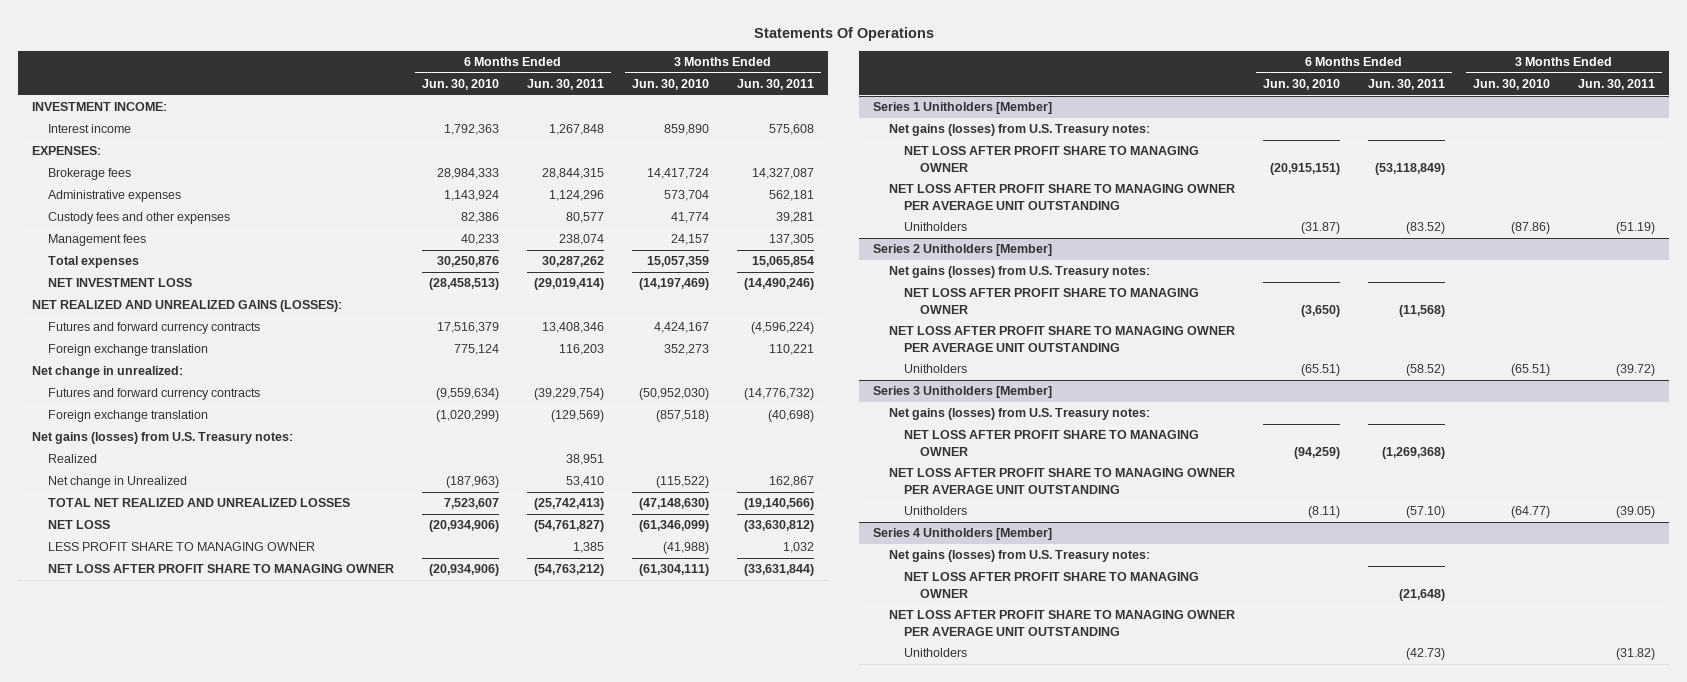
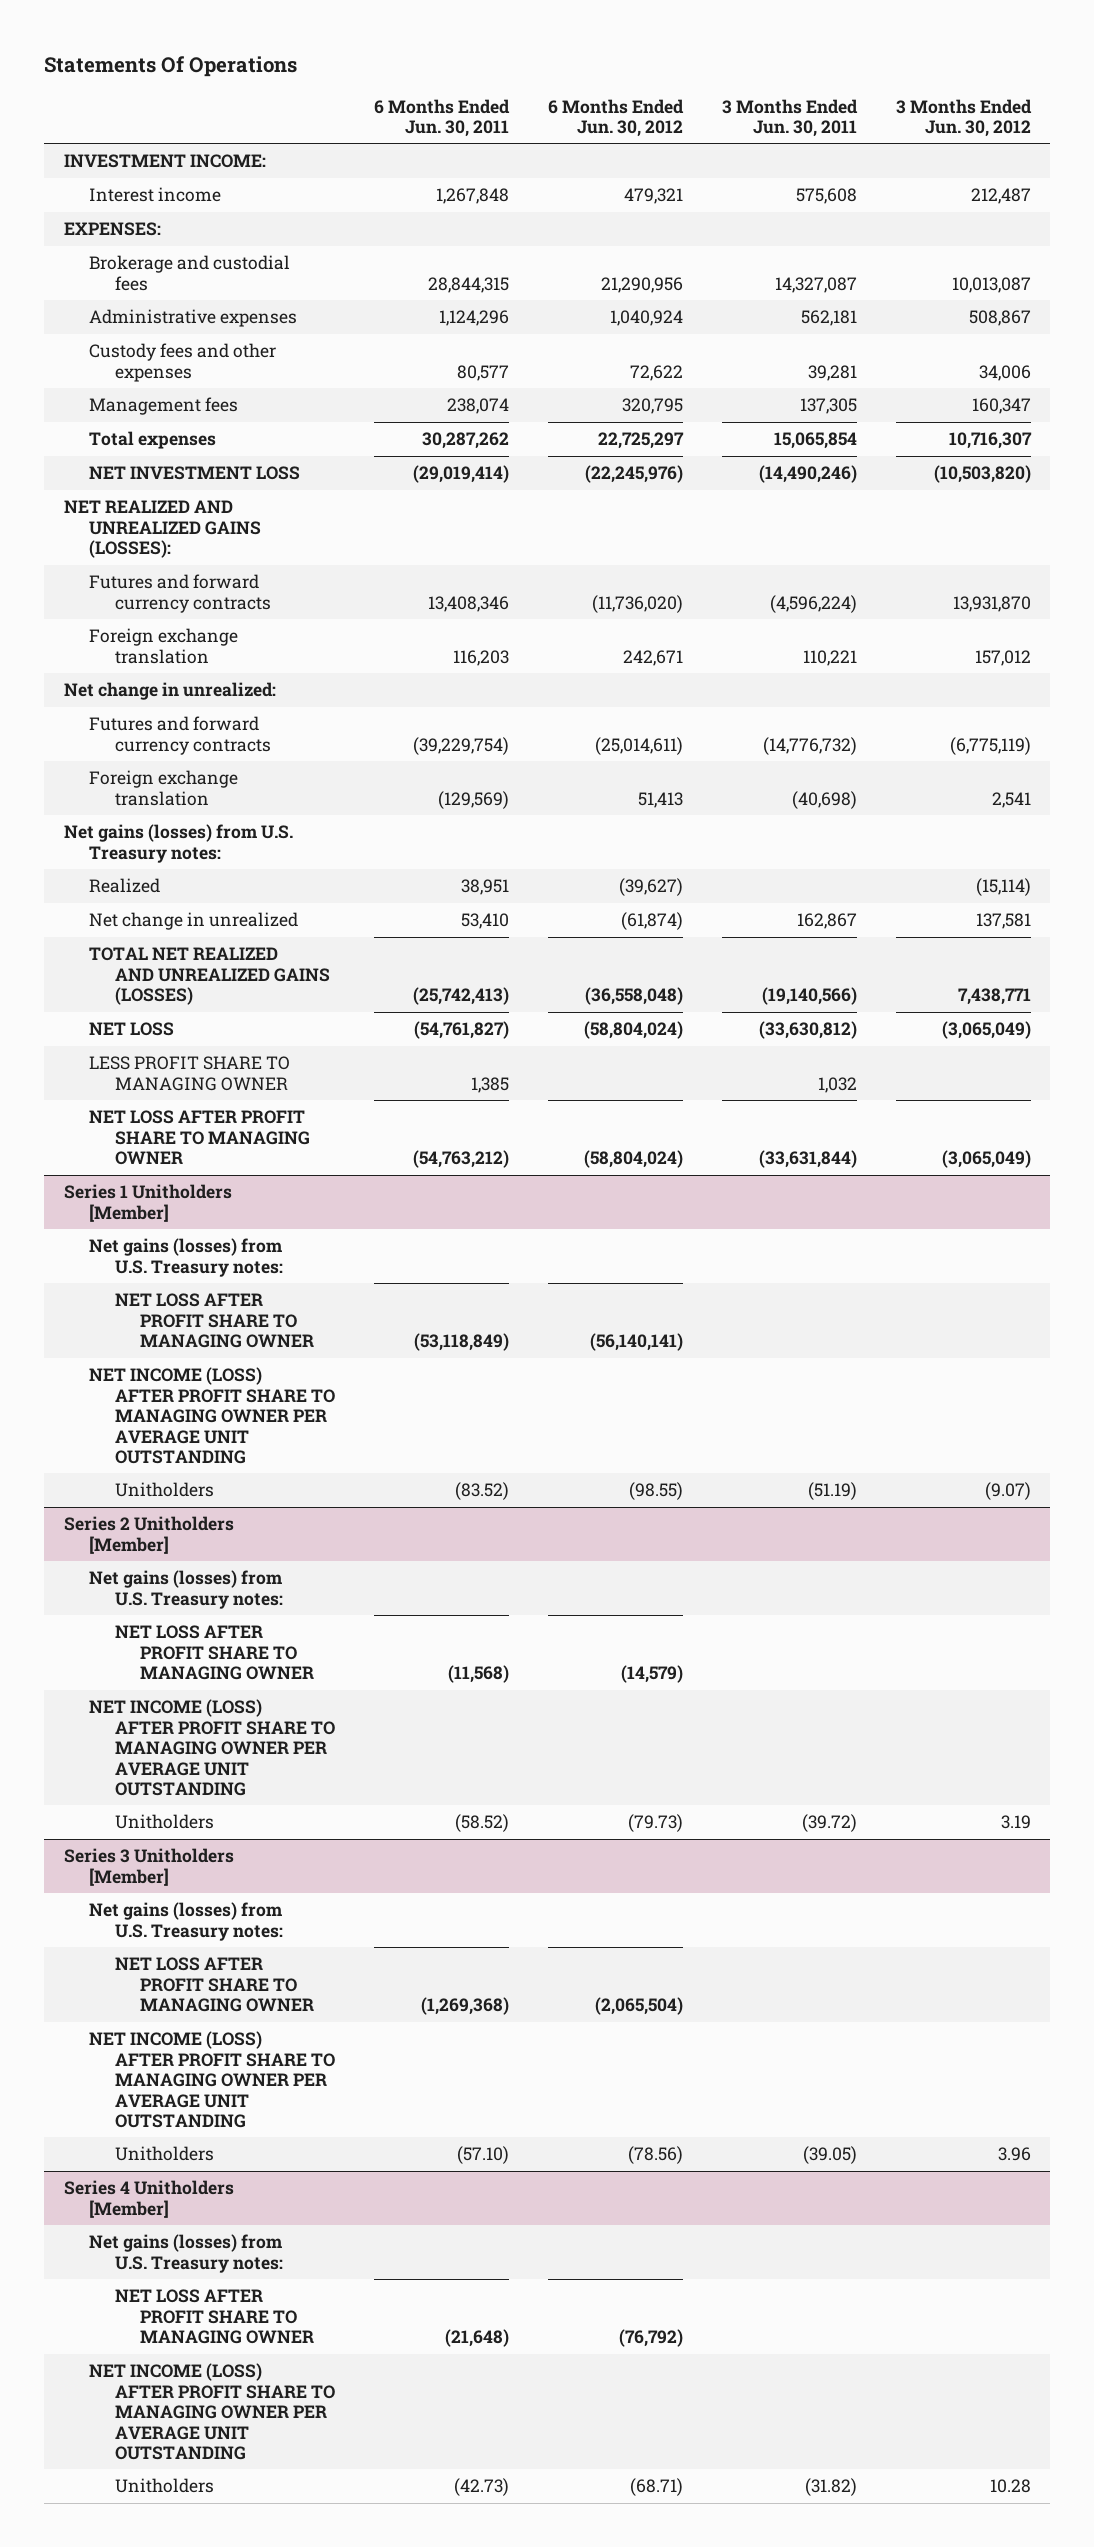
- | 6 Months Ended Jun. 30, 2010 | 6 Months Ended Jun. 30, 2011 | 3 Months Ended Jun. 30, 2010 | 3 Months Ended Jun. 30, 2011
+ | 6 Months Ended Jun. 30, 2011 | 6 Months Ended Jun. 30, 2012 | 3 Months Ended Jun. 30, 2011 | 3 Months Ended Jun. 30, 2012
- Brokerage fees | 28,984,333 | 28,844,315 | 14,417,724 | 14,327,087
+ Brokerage and custodial fees | 28,844,315 | 21,290,956 | 14,327,087 | 10,013,087
- Net change in Unrealized | (187,963) | 53,410 | (115,522) | 162,867
- TOTAL NET REALIZED AND UNREALIZED LOSSES | 7,523,607 | (25,742,413) | (47,148,630) | (19,140,566)
+ Net change in unrealized | 53,410 | (61,874) | 162,867 | 137,581
+ TOTAL NET REALIZED AND UNREALIZED GAINS (LOSSES) | (25,742,413) | (36,558,048) | (19,140,566) | 7,438,771
@ Series 1 Unitholders [Member]
- NET LOSS AFTER PROFIT SHARE TO MANAGING OWNER PER AVERAGE UNIT OUTSTANDING
+ NET INCOME (LOSS) AFTER PROFIT SHARE TO MANAGING OWNER PER AVERAGE UNIT OUTSTANDING
@ Series 2 Unitholders [Member]
- NET LOSS AFTER PROFIT SHARE TO MANAGING OWNER PER AVERAGE UNIT OUTSTANDING
+ NET INCOME (LOSS) AFTER PROFIT SHARE TO MANAGING OWNER PER AVERAGE UNIT OUTSTANDING
@ Series 3 Unitholders [Member]
- NET LOSS AFTER PROFIT SHARE TO MANAGING OWNER PER AVERAGE UNIT OUTSTANDING
+ NET INCOME (LOSS) AFTER PROFIT SHARE TO MANAGING OWNER PER AVERAGE UNIT OUTSTANDING
@ Series 4 Unitholders [Member]
- NET LOSS AFTER PROFIT SHARE TO MANAGING OWNER PER AVERAGE UNIT OUTSTANDING
+ NET INCOME (LOSS) AFTER PROFIT SHARE TO MANAGING OWNER PER AVERAGE UNIT OUTSTANDING

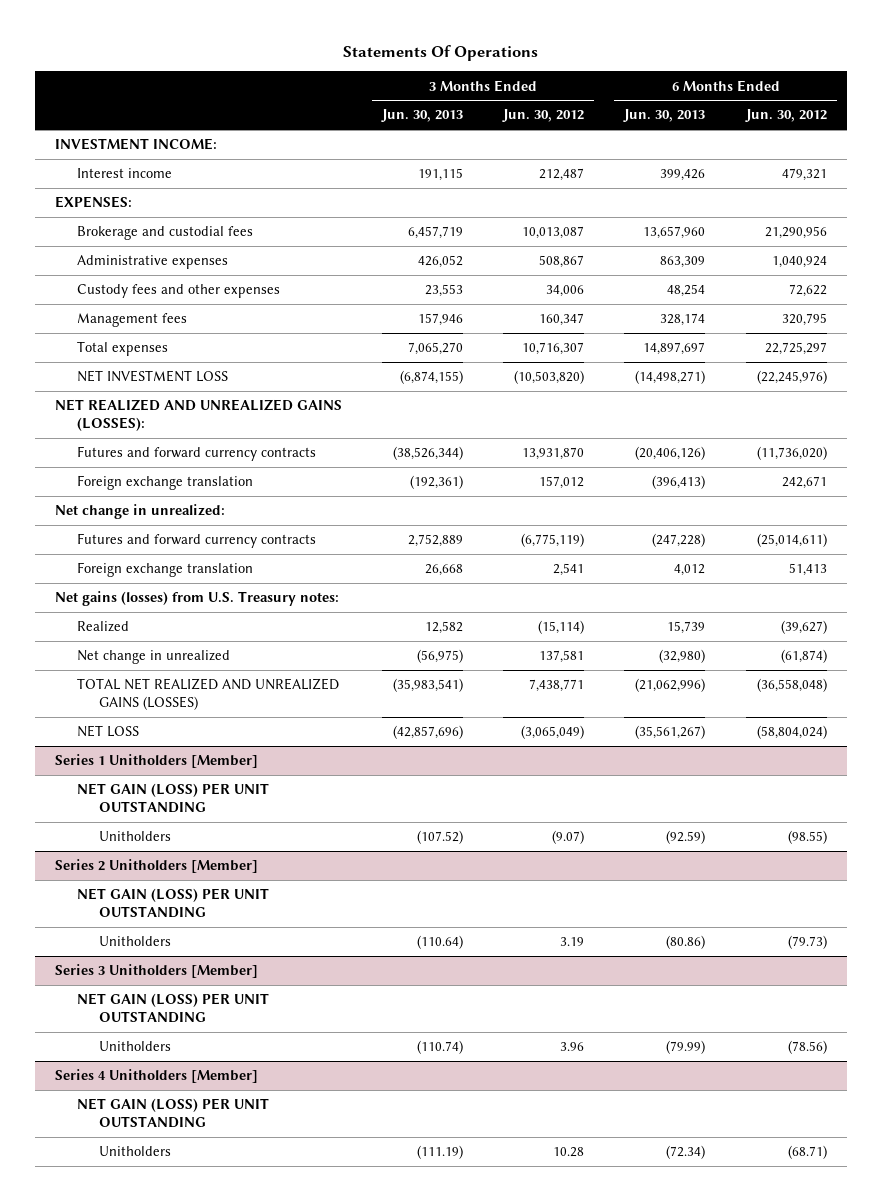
- | 6 Months Ended Jun. 30, 2011 | 6 Months Ended Jun. 30, 2012 | 3 Months Ended Jun. 30, 2011 | 3 Months Ended Jun. 30, 2012
+ | 3 Months Ended Jun. 30, 2013 | 3 Months Ended Jun. 30, 2012 | 6 Months Ended Jun. 30, 2013 | 6 Months Ended Jun. 30, 2012
- LESS PROFIT SHARE TO MANAGING OWNER | 1,385 | | 1,032 |
- NET LOSS AFTER PROFIT SHARE TO MANAGING OWNER | (54,763,212) | (58,804,024) | (33,631,844) | (3,065,049)
@ Series 1 Unitholders [Member]
- Net gains (losses) from U.S. Treasury notes:
- NET LOSS AFTER PROFIT SHARE TO MANAGING OWNER | (53,118,849) | (56,140,141) | |
- NET INCOME (LOSS) AFTER PROFIT SHARE TO MANAGING OWNER PER AVERAGE UNIT OUTSTANDING
+ NET GAIN (LOSS) PER UNIT OUTSTANDING
@ Series 2 Unitholders [Member]
- Net gains (losses) from U.S. Treasury notes:
- NET LOSS AFTER PROFIT SHARE TO MANAGING OWNER | (11,568) | (14,579) | |
- NET INCOME (LOSS) AFTER PROFIT SHARE TO MANAGING OWNER PER AVERAGE UNIT OUTSTANDING
+ NET GAIN (LOSS) PER UNIT OUTSTANDING
@ Series 3 Unitholders [Member]
- Net gains (losses) from U.S. Treasury notes:
- NET LOSS AFTER PROFIT SHARE TO MANAGING OWNER | (1,269,368) | (2,065,504) | |
- NET INCOME (LOSS) AFTER PROFIT SHARE TO MANAGING OWNER PER AVERAGE UNIT OUTSTANDING
+ NET GAIN (LOSS) PER UNIT OUTSTANDING
@ Series 4 Unitholders [Member]
- Net gains (losses) from U.S. Treasury notes:
- NET LOSS AFTER PROFIT SHARE TO MANAGING OWNER | (21,648) | (76,792) | |
- NET INCOME (LOSS) AFTER PROFIT SHARE TO MANAGING OWNER PER AVERAGE UNIT OUTSTANDING
+ NET GAIN (LOSS) PER UNIT OUTSTANDING

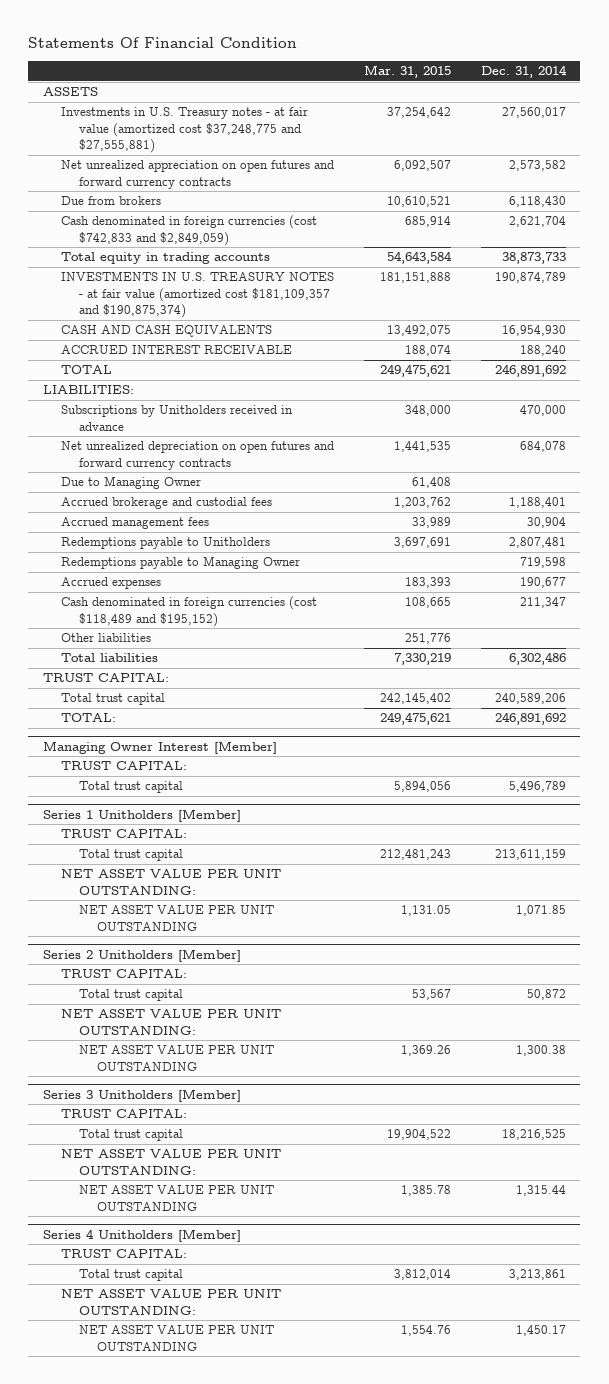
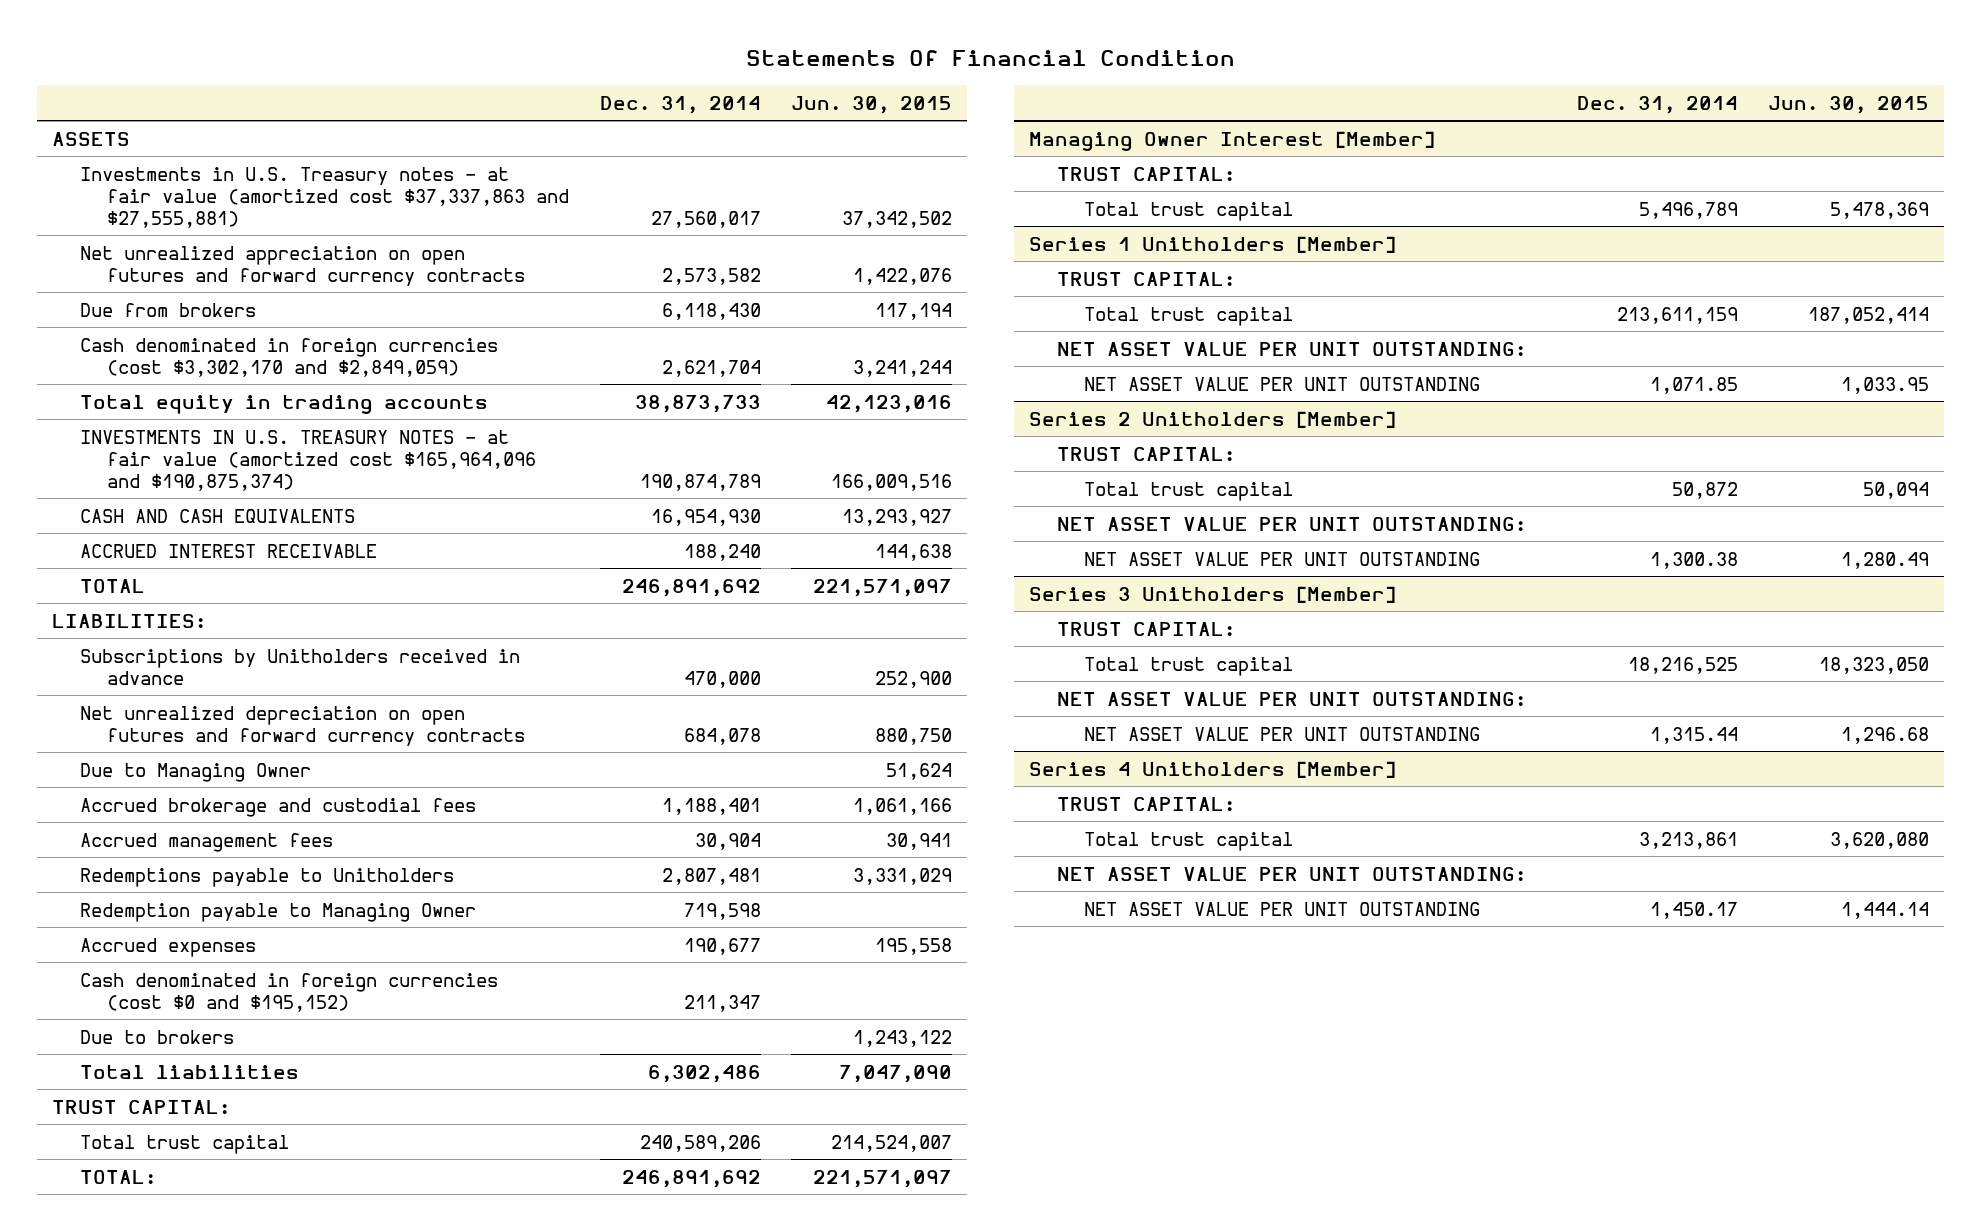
- | Mar. 31, 2015 | Dec. 31, 2014
+ | Dec. 31, 2014 | Jun. 30, 2015
- Investments in U.S. Treasury notes - at fair value (amortized cost $37,248,775 and $27,555,881) | 37,254,642 | 27,560,017
+ Investments in U.S. Treasury notes - at fair value (amortized cost $37,337,863 and $27,555,881) | 27,560,017 | 37,342,502
- Cash denominated in foreign currencies (cost $742,833 and $2,849,059) | 685,914 | 2,621,704
+ Cash denominated in foreign currencies (cost $3,302,170 and $2,849,059) | 2,621,704 | 3,241,244
- INVESTMENTS IN U.S. TREASURY NOTES - at fair value (amortized cost $181,109,357 and $190,875,374) | 181,151,888 | 190,874,789
+ INVESTMENTS IN U.S. TREASURY NOTES - at fair value (amortized cost $165,964,096 and $190,875,374) | 190,874,789 | 166,009,516
- Redemptions payable to Managing Owner | | 719,598
+ Redemption payable to Managing Owner | 719,598 |
- Cash denominated in foreign currencies (cost $118,489 and $195,152) | 108,665 | 211,347
- Other liabilities | 251,776 |
+ Cash denominated in foreign currencies (cost $0 and $195,152) | 211,347 |
+ Due to brokers | | 1,243,122

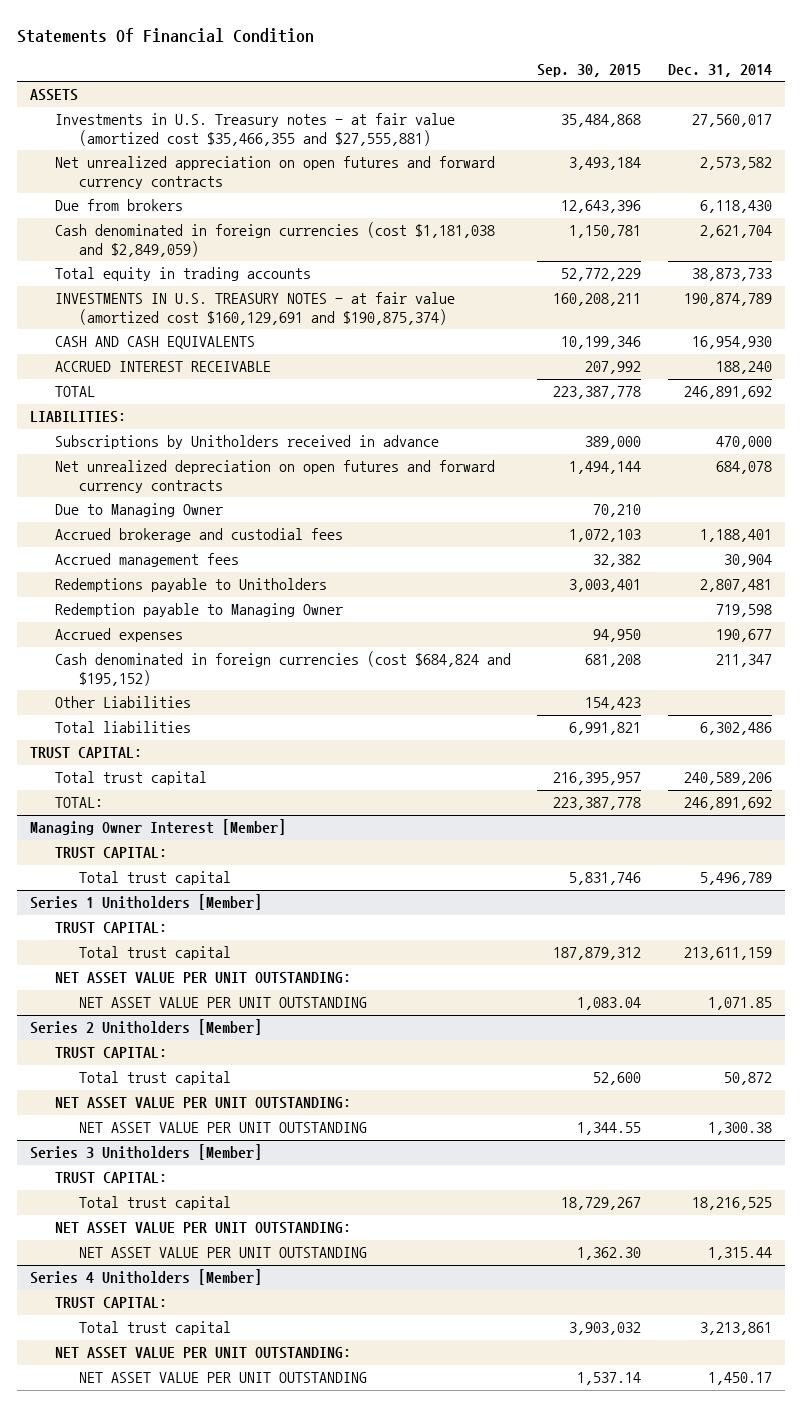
- | Dec. 31, 2014 | Jun. 30, 2015
+ | Sep. 30, 2015 | Dec. 31, 2014
- Investments in U.S. Treasury notes - at fair value (amortized cost $37,337,863 and $27,555,881) | 27,560,017 | 37,342,502
+ Investments in U.S. Treasury notes - at fair value (amortized cost $35,466,355 and $27,555,881) | 35,484,868 | 27,560,017
- Cash denominated in foreign currencies (cost $3,302,170 and $2,849,059) | 2,621,704 | 3,241,244
+ Cash denominated in foreign currencies (cost $1,181,038 and $2,849,059) | 1,150,781 | 2,621,704
- INVESTMENTS IN U.S. TREASURY NOTES - at fair value (amortized cost $165,964,096 and $190,875,374) | 190,874,789 | 166,009,516
+ INVESTMENTS IN U.S. TREASURY NOTES - at fair value (amortized cost $160,129,691 and $190,875,374) | 160,208,211 | 190,874,789
- Cash denominated in foreign currencies (cost $0 and $195,152) | 211,347 |
- Due to brokers | | 1,243,122
+ Cash denominated in foreign currencies (cost $684,824 and $195,152) | 681,208 | 211,347
+ Other Liabilities | 154,423 |

